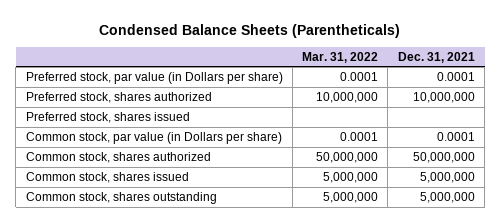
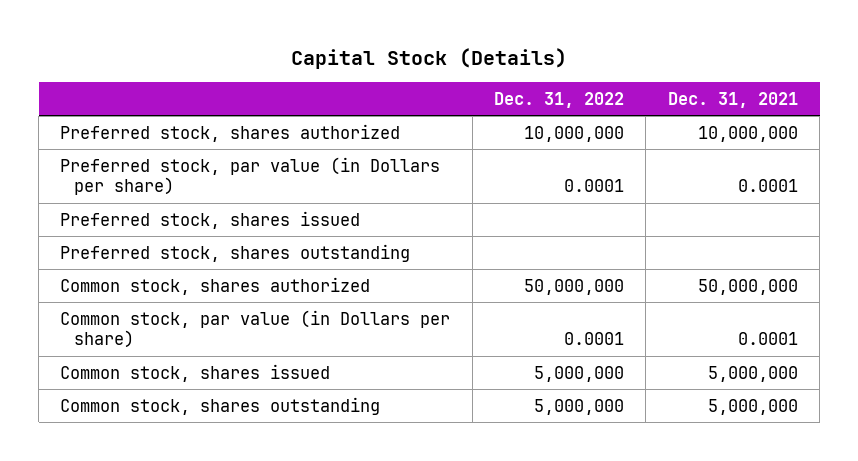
- Condensed Balance Sheets (Parentheticals)
+ Capital Stock (Details)
- | Mar. 31, 2022 | Dec. 31, 2021
+ | Dec. 31, 2022 | Dec. 31, 2021
moved down: Preferred stock, par value (in Dollars per share) | 0.0001 | 0.0001
+ Preferred stock, shares outstanding
moved down: Common stock, par value (in Dollars per share) | 0.0001 | 0.0001

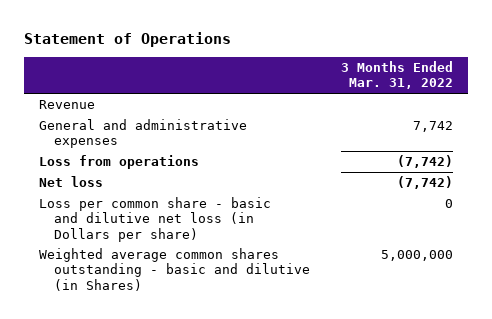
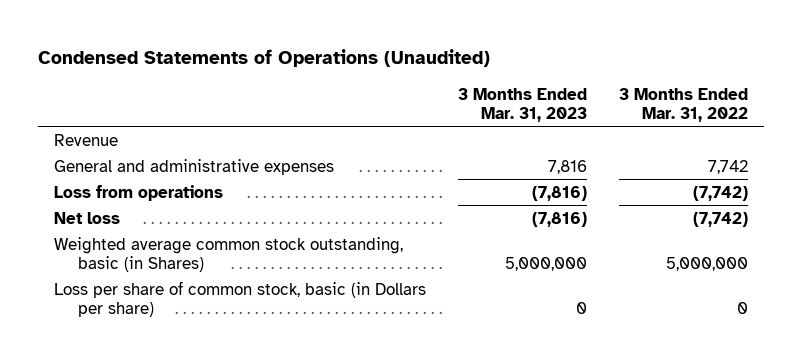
- Statement of Operations
+ Condensed Statements of Operations (Unaudited)
- | 3 Months Ended Mar. 31, 2022
+ | 3 Months Ended Mar. 31, 2023 | 3 Months Ended Mar. 31, 2022
- Loss per common share - basic and dilutive net loss (in Dollars per share) | 0
- Weighted average common shares outstanding - basic and dilutive (in Shares) | 5,000,000
+ Weighted average common stock outstanding, basic (in Shares) | 5,000,000 | 5,000,000
+ Loss per share of common stock, basic (in Dollars per share) | 0 | 0

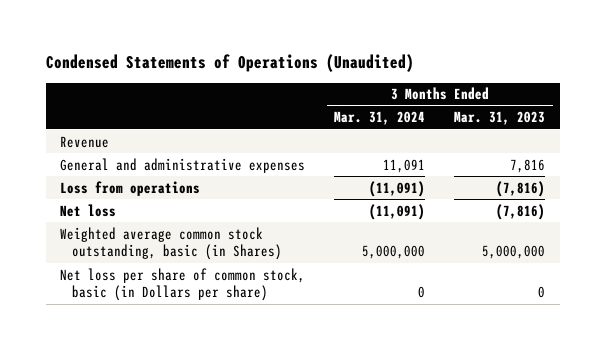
- | 3 Months Ended Mar. 31, 2023 | 3 Months Ended Mar. 31, 2022
+ | 3 Months Ended Mar. 31, 2024 | 3 Months Ended Mar. 31, 2023
- Loss per share of common stock, basic (in Dollars per share) | 0 | 0
+ Net loss per share of common stock, basic (in Dollars per share) | 0 | 0

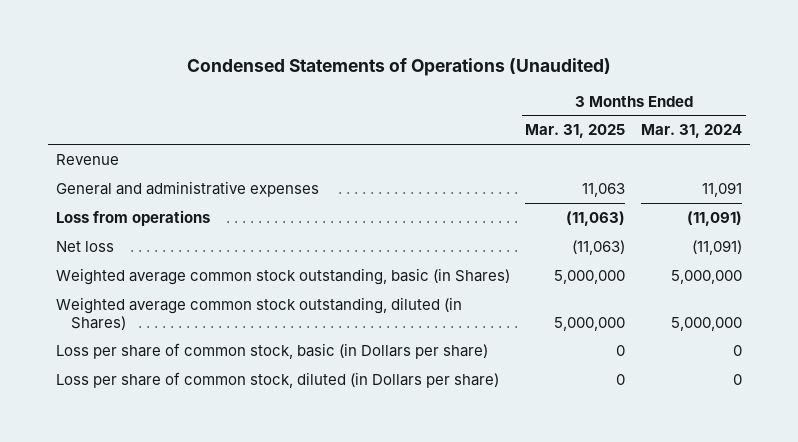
- | 3 Months Ended Mar. 31, 2024 | 3 Months Ended Mar. 31, 2023
+ | 3 Months Ended Mar. 31, 2025 | 3 Months Ended Mar. 31, 2024
- Net loss per share of common stock, basic (in Dollars per share) | 0 | 0
+ Weighted average common stock outstanding, diluted (in Shares) | 5,000,000 | 5,000,000
+ Loss per share of common stock, basic (in Dollars per share) | 0 | 0
+ Loss per share of common stock, diluted (in Dollars per share) | 0 | 0

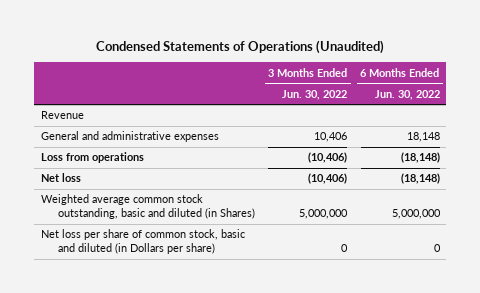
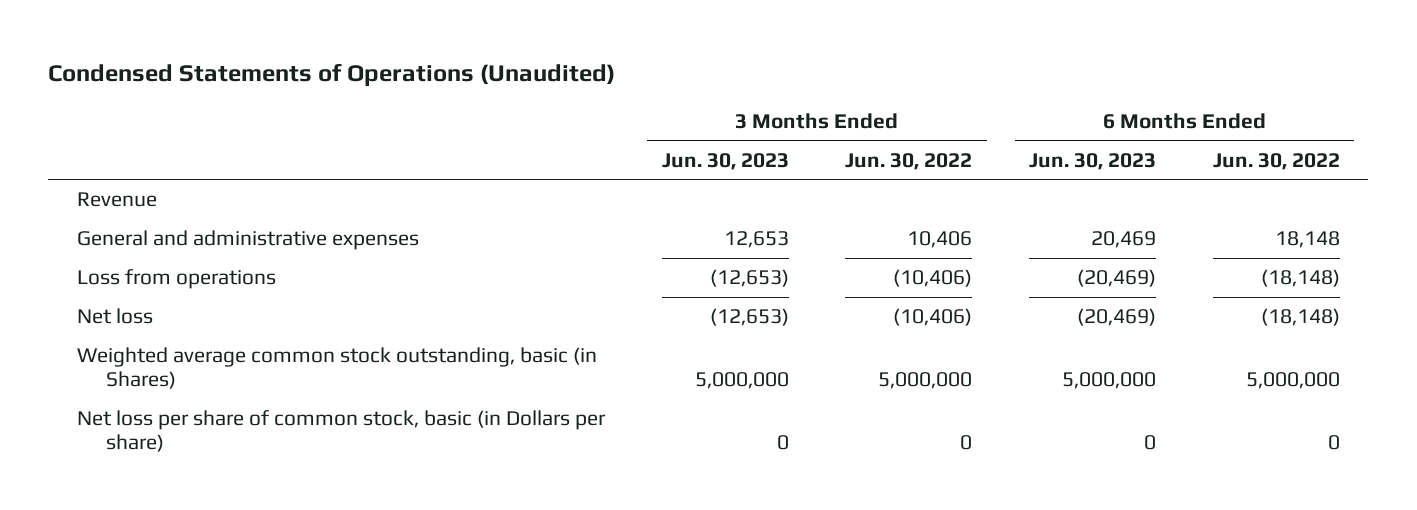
- | 3 Months Ended Jun. 30, 2022 | 6 Months Ended Jun. 30, 2022
+ | 3 Months Ended Jun. 30, 2023 | 3 Months Ended Jun. 30, 2022 | 6 Months Ended Jun. 30, 2023 | 6 Months Ended Jun. 30, 2022
- Weighted average common stock outstanding, basic and diluted (in Shares) | 5,000,000 | 5,000,000
- Net loss per share of common stock, basic and diluted (in Dollars per share) | 0 | 0
+ Weighted average common stock outstanding, basic (in Shares) | 5,000,000 | 5,000,000 | 5,000,000 | 5,000,000
+ Net loss per share of common stock, basic (in Dollars per share) | 0 | 0 | 0 | 0

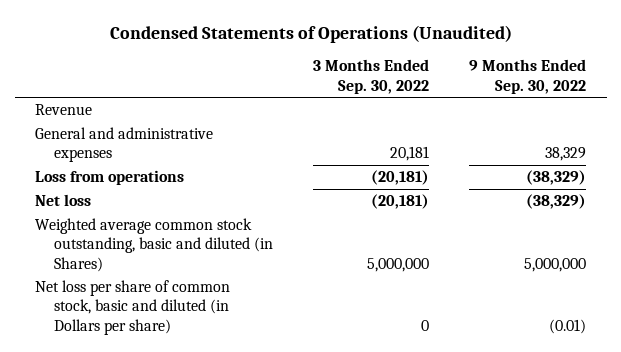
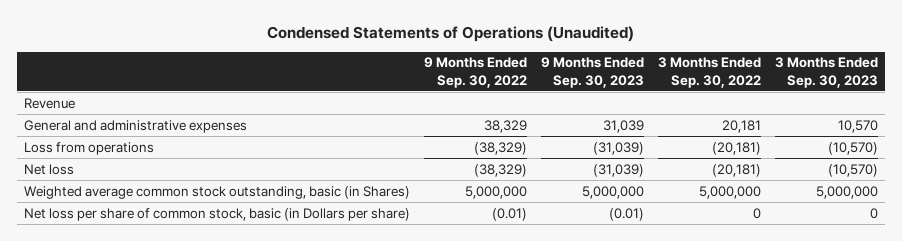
- | 3 Months Ended Sep. 30, 2022 | 9 Months Ended Sep. 30, 2022
+ | 9 Months Ended Sep. 30, 2022 | 9 Months Ended Sep. 30, 2023 | 3 Months Ended Sep. 30, 2022 | 3 Months Ended Sep. 30, 2023
- Weighted average common stock outstanding, basic and diluted (in Shares) | 5,000,000 | 5,000,000
- Net loss per share of common stock, basic and diluted (in Dollars per share) | 0 | (0.01)
+ Weighted average common stock outstanding, basic (in Shares) | 5,000,000 | 5,000,000 | 5,000,000 | 5,000,000
+ Net loss per share of common stock, basic (in Dollars per share) | (0.01) | (0.01) | 0 | 0

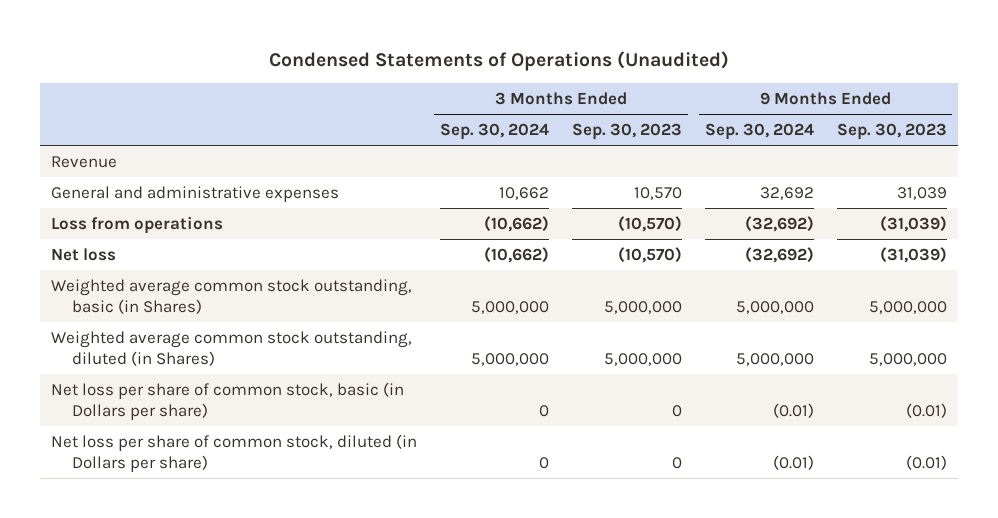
- | 9 Months Ended Sep. 30, 2022 | 9 Months Ended Sep. 30, 2023 | 3 Months Ended Sep. 30, 2022 | 3 Months Ended Sep. 30, 2023
+ | 3 Months Ended Sep. 30, 2024 | 3 Months Ended Sep. 30, 2023 | 9 Months Ended Sep. 30, 2024 | 9 Months Ended Sep. 30, 2023
+ Weighted average common stock outstanding, diluted (in Shares) | 5,000,000 | 5,000,000 | 5,000,000 | 5,000,000
+ Net loss per share of common stock, diluted (in Dollars per share) | 0 | 0 | (0.01) | (0.01)

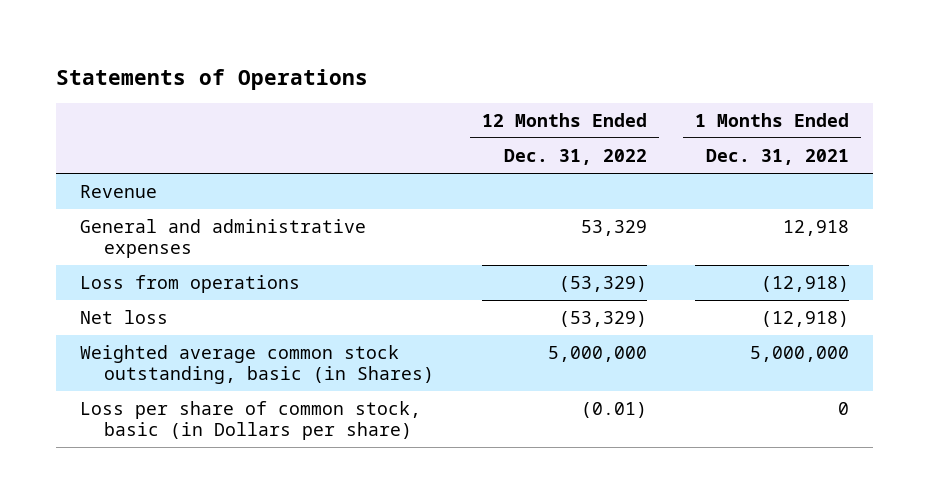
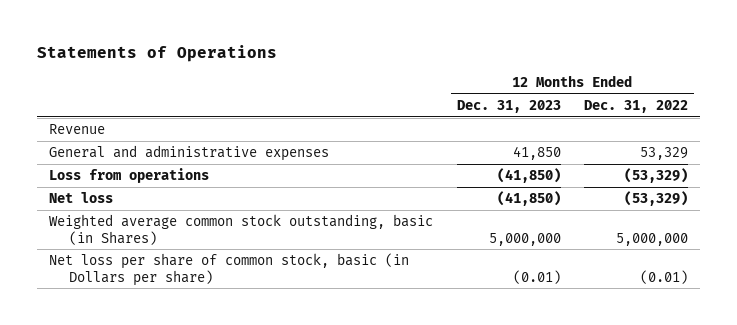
- | 12 Months Ended Dec. 31, 2022 | 1 Months Ended Dec. 31, 2021
+ | 12 Months Ended Dec. 31, 2023 | 12 Months Ended Dec. 31, 2022
- Loss per share of common stock, basic (in Dollars per share) | (0.01) | 0
+ Net loss per share of common stock, basic (in Dollars per share) | (0.01) | (0.01)

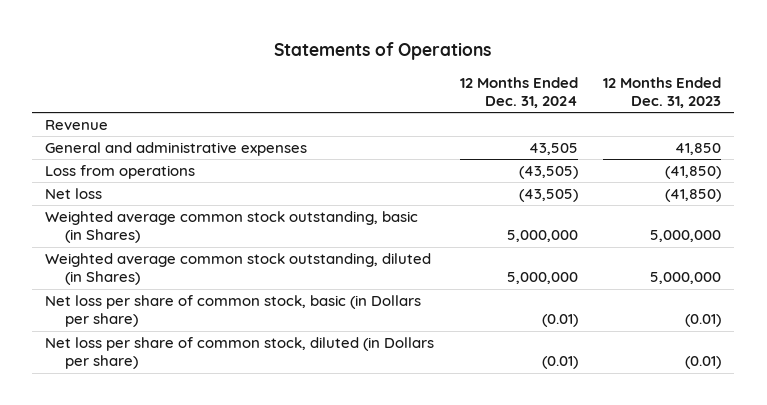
- | 12 Months Ended Dec. 31, 2023 | 12 Months Ended Dec. 31, 2022
+ | 12 Months Ended Dec. 31, 2024 | 12 Months Ended Dec. 31, 2023
+ Weighted average common stock outstanding, diluted (in Shares) | 5,000,000 | 5,000,000
+ Net loss per share of common stock, diluted (in Dollars per share) | (0.01) | (0.01)

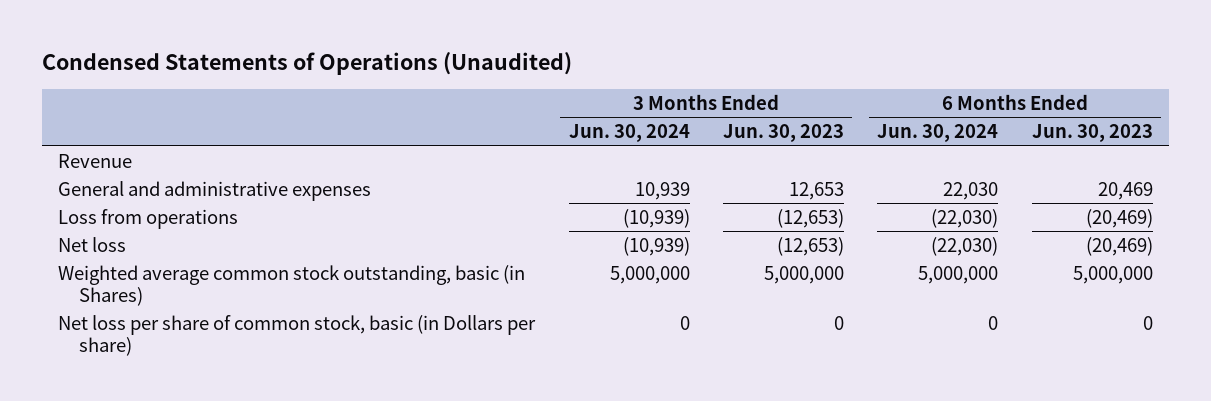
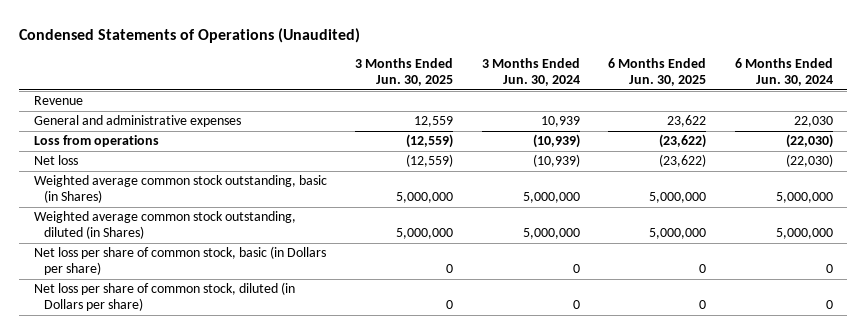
- | 3 Months Ended Jun. 30, 2024 | 3 Months Ended Jun. 30, 2023 | 6 Months Ended Jun. 30, 2024 | 6 Months Ended Jun. 30, 2023
+ | 3 Months Ended Jun. 30, 2025 | 3 Months Ended Jun. 30, 2024 | 6 Months Ended Jun. 30, 2025 | 6 Months Ended Jun. 30, 2024
+ Weighted average common stock outstanding, diluted (in Shares) | 5,000,000 | 5,000,000 | 5,000,000 | 5,000,000
+ Net loss per share of common stock, diluted (in Dollars per share) | 0 | 0 | 0 | 0

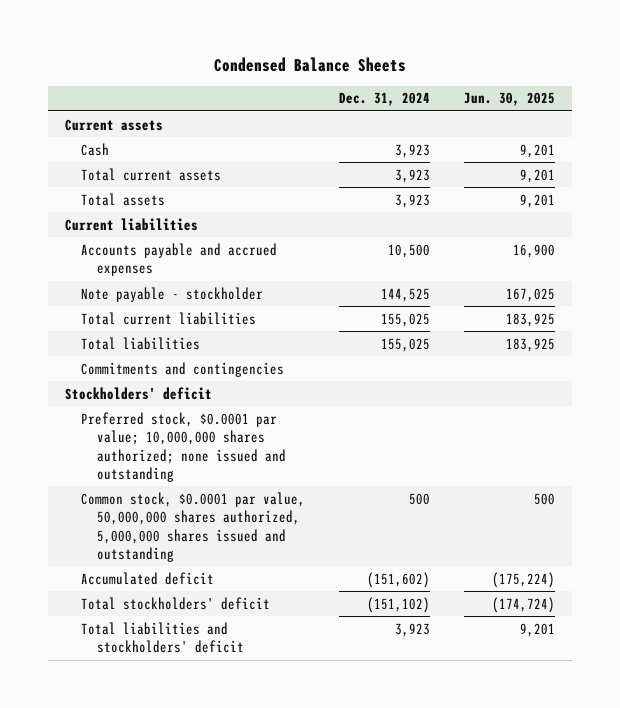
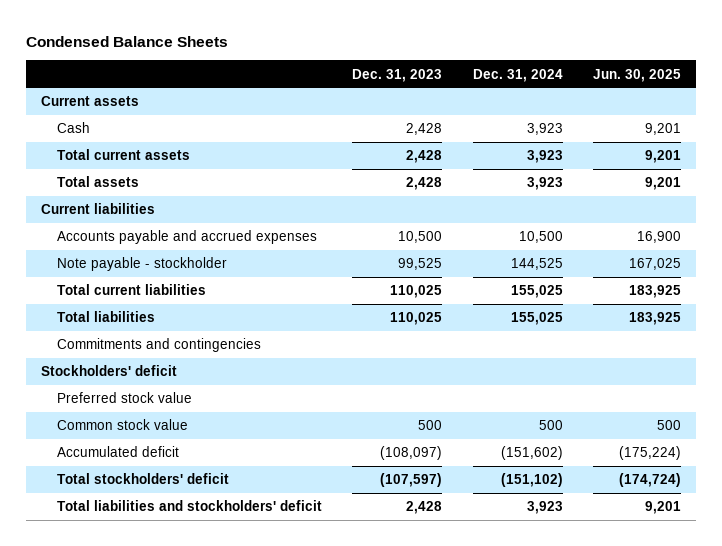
- | Dec. 31, 2024 | Jun. 30, 2025
+ | Dec. 31, 2023 | Dec. 31, 2024 | Jun. 30, 2025
- Preferred stock, $0.0001 par value; 10,000,000 shares authorized; none issued and outstanding
- Common stock, $0.0001 par value, 50,000,000 shares authorized, 5,000,000 shares issued and outstanding | 500 | 500
+ Preferred stock value
+ Common stock value | 500 | 500 | 500

